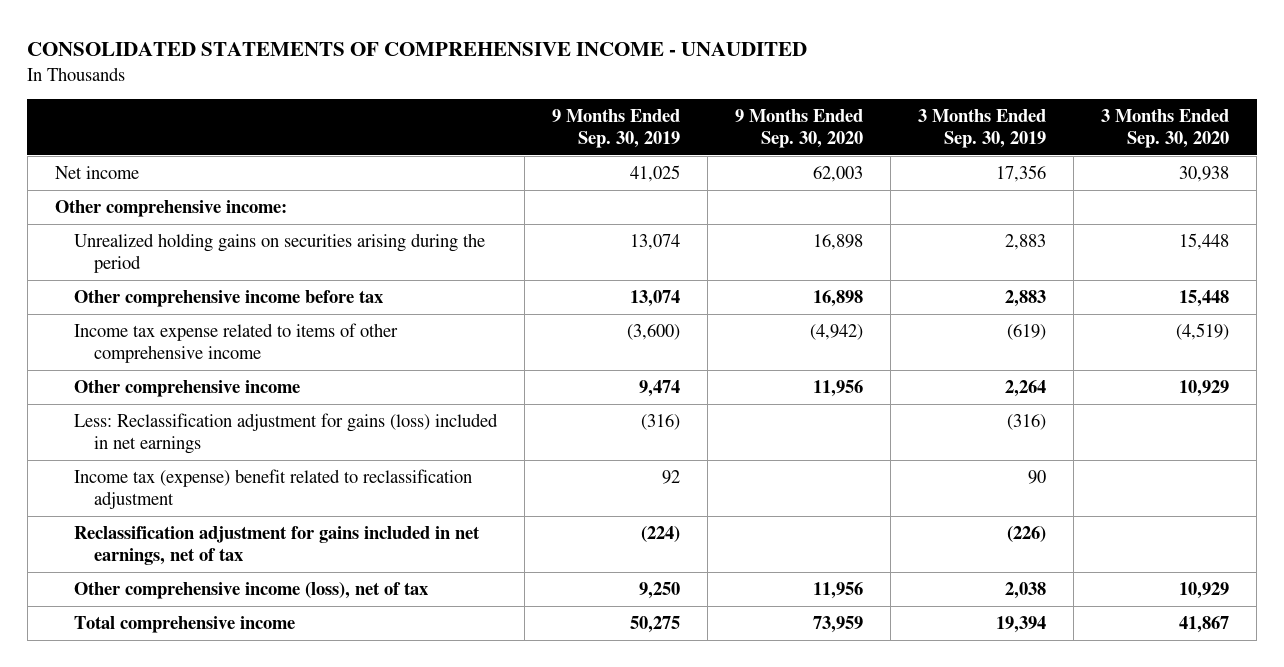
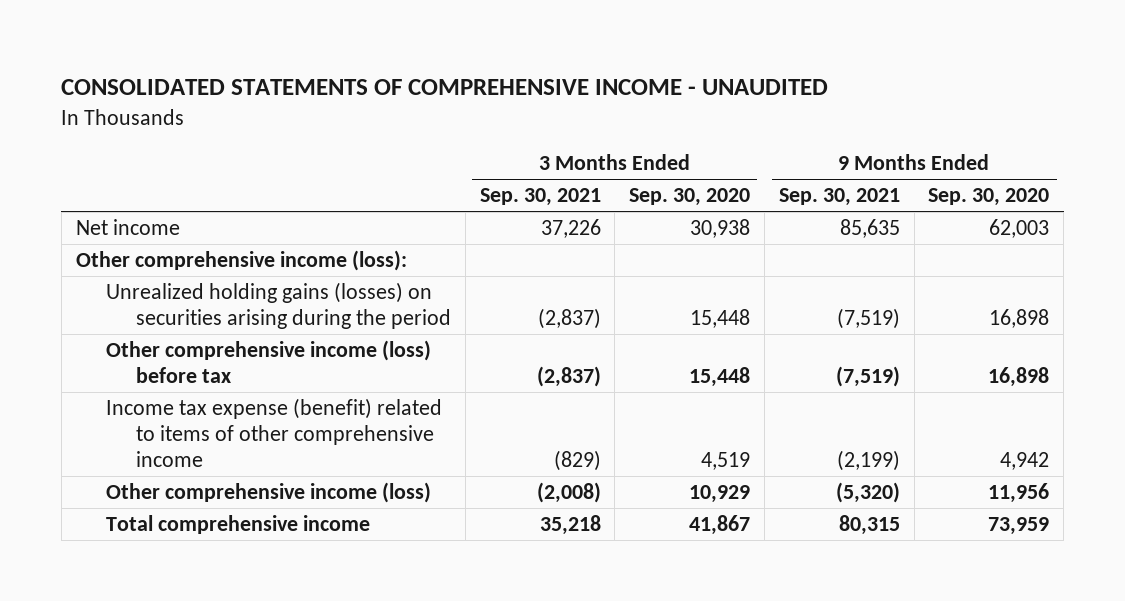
- | 9 Months Ended Sep. 30, 2019 | 9 Months Ended Sep. 30, 2020 | 3 Months Ended Sep. 30, 2019 | 3 Months Ended Sep. 30, 2020
+ | 3 Months Ended Sep. 30, 2021 | 3 Months Ended Sep. 30, 2020 | 9 Months Ended Sep. 30, 2021 | 9 Months Ended Sep. 30, 2020
- Other comprehensive income:
- Unrealized holding gains on securities arising during the period | 13,074 | 16,898 | 2,883 | 15,448
- Other comprehensive income before tax | 13,074 | 16,898 | 2,883 | 15,448
- Income tax expense related to items of other comprehensive income | (3,600) | (4,942) | (619) | (4,519)
- Other comprehensive income | 9,474 | 11,956 | 2,264 | 10,929
- Less: Reclassification adjustment for gains (loss) included in net earnings | (316) | | (316) |
- Income tax (expense) benefit related to reclassification adjustment | 92 | | 90 |
- Reclassification adjustment for gains included in net earnings, net of tax | (224) | | (226) |
- Other comprehensive income (loss), net of tax | 9,250 | 11,956 | 2,038 | 10,929
+ Other comprehensive income (loss):
+ Unrealized holding gains (losses) on securities arising during the period | (2,837) | 15,448 | (7,519) | 16,898
+ Other comprehensive income (loss) before tax | (2,837) | 15,448 | (7,519) | 16,898
+ Income tax expense (benefit) related to items of other comprehensive income | (829) | 4,519 | (2,199) | 4,942
+ Other comprehensive income (loss) | (2,008) | 10,929 | (5,320) | 11,956

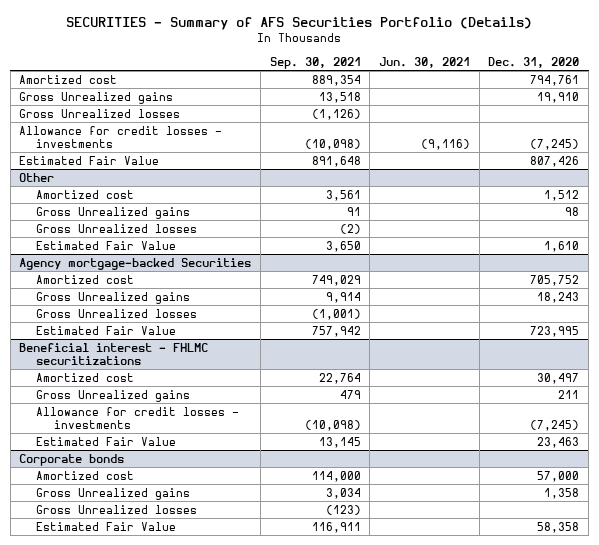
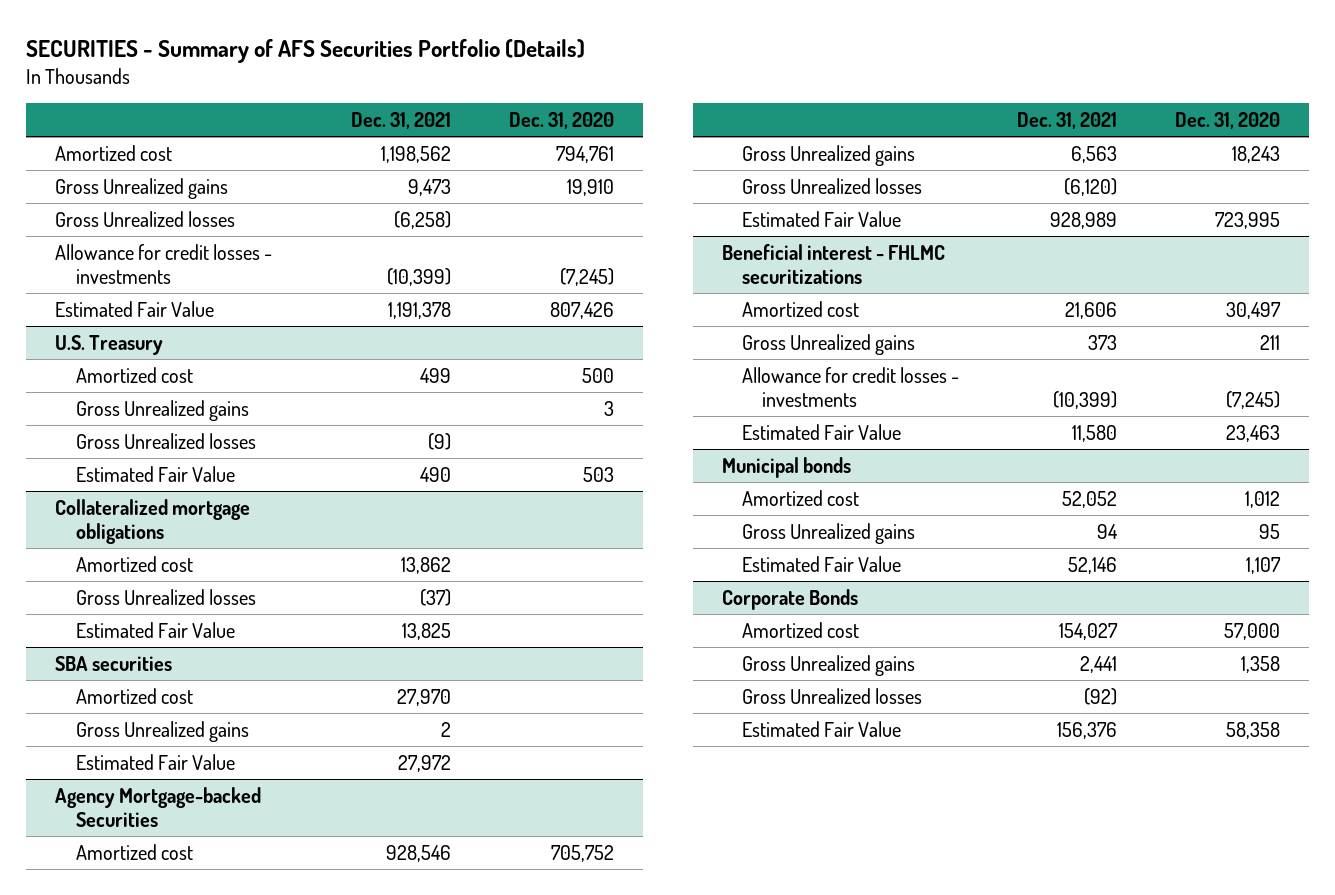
- | Sep. 30, 2021 | Jun. 30, 2021 | Dec. 31, 2020
+ | Dec. 31, 2021 | Dec. 31, 2020
- Other
- Amortized cost | 3,561 | | 1,512
- Gross Unrealized gains | 91 | | 98
+ U.S. Treasury
+ Amortized cost | 499 | 500
+ Gross Unrealized gains | | 3
- Estimated Fair Value | 3,650 | | 1,610
- Agency mortgage-backed Securities
+ Estimated Fair Value | 490 | 503
+ Collateralized mortgage obligations
+ Amortized cost | 13,862 |
+ Gross Unrealized losses | (37) |
+ Estimated Fair Value | 13,825 |
+ SBA securities
+ Amortized cost | 27,970 |
+ Gross Unrealized gains | 2 |
+ Estimated Fair Value | 27,972 |
+ Agency Mortgage-backed Securities
- Corporate bonds
+ Municipal bonds
+ Amortized cost | 52,052 | 1,012
+ Gross Unrealized gains | 94 | 95
+ Estimated Fair Value | 52,146 | 1,107
+ Corporate Bonds

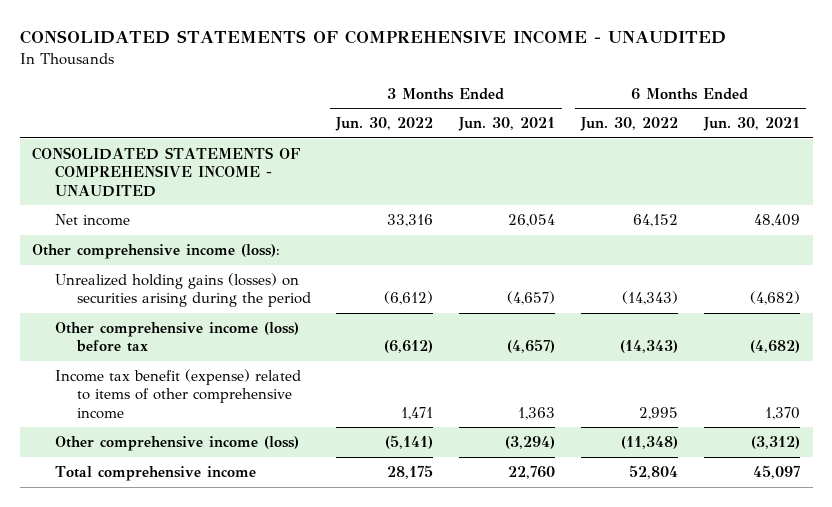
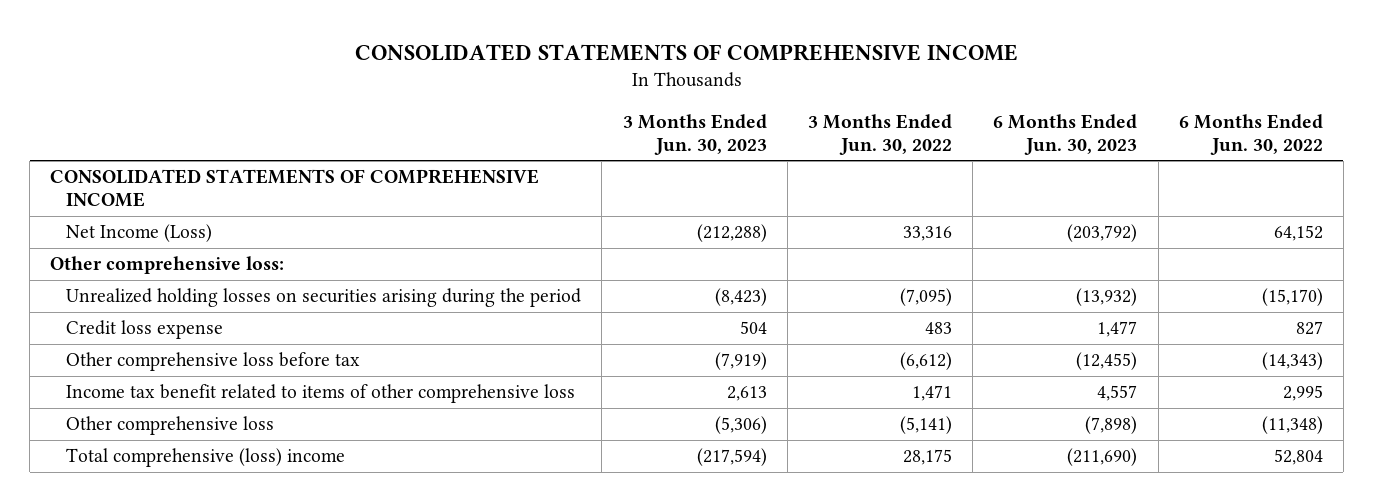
- CONSOLIDATED STATEMENTS OF COMPREHENSIVE INCOME - UNAUDITED
+ CONSOLIDATED STATEMENTS OF COMPREHENSIVE INCOME
- | 3 Months Ended Jun. 30, 2022 | 3 Months Ended Jun. 30, 2021 | 6 Months Ended Jun. 30, 2022 | 6 Months Ended Jun. 30, 2021
+ | 3 Months Ended Jun. 30, 2023 | 3 Months Ended Jun. 30, 2022 | 6 Months Ended Jun. 30, 2023 | 6 Months Ended Jun. 30, 2022
- CONSOLIDATED STATEMENTS OF COMPREHENSIVE INCOME - UNAUDITED
- Net income | 33,316 | 26,054 | 64,152 | 48,409
- Other comprehensive income (loss):
- Unrealized holding gains (losses) on securities arising during the period | (6,612) | (4,657) | (14,343) | (4,682)
- Other comprehensive income (loss) before tax | (6,612) | (4,657) | (14,343) | (4,682)
- Income tax benefit (expense) related to items of other comprehensive income | 1,471 | 1,363 | 2,995 | 1,370
- Other comprehensive income (loss) | (5,141) | (3,294) | (11,348) | (3,312)
- Total comprehensive income | 28,175 | 22,760 | 52,804 | 45,097
+ CONSOLIDATED STATEMENTS OF COMPREHENSIVE INCOME
+ Net Income (Loss) | (212,288) | 33,316 | (203,792) | 64,152
+ Other comprehensive loss:
+ Unrealized holding losses on securities arising during the period | (8,423) | (7,095) | (13,932) | (15,170)
+ Credit loss expense | 504 | 483 | 1,477 | 827
+ Other comprehensive loss before tax | (7,919) | (6,612) | (12,455) | (14,343)
+ Income tax benefit related to items of other comprehensive loss | 2,613 | 1,471 | 4,557 | 2,995
+ Other comprehensive loss | (5,306) | (5,141) | (7,898) | (11,348)
+ Total comprehensive (loss) income | (217,594) | 28,175 | (211,690) | 52,804

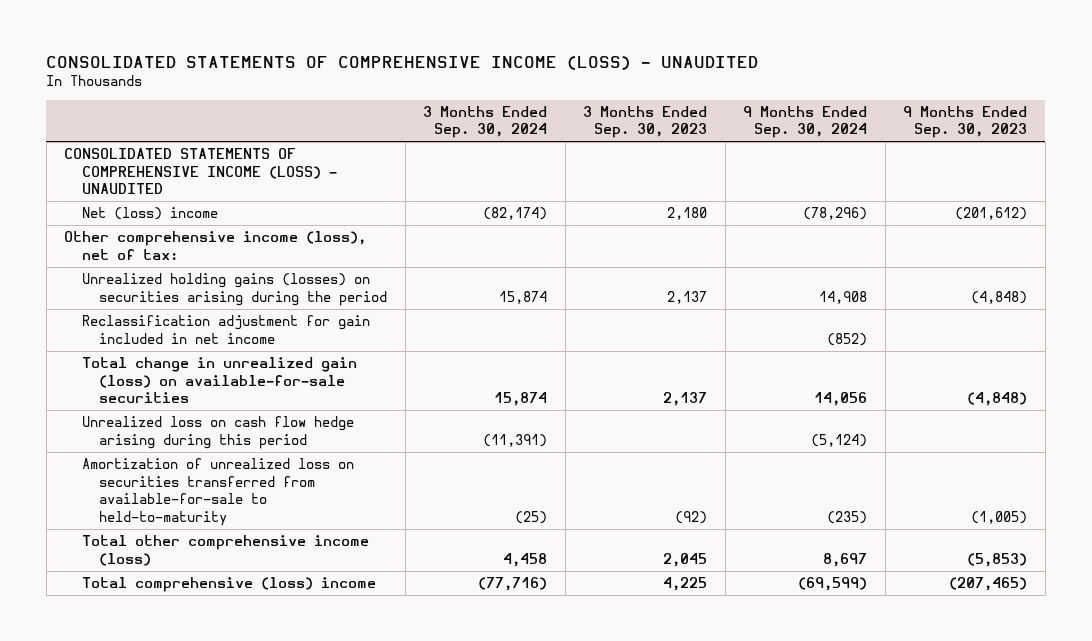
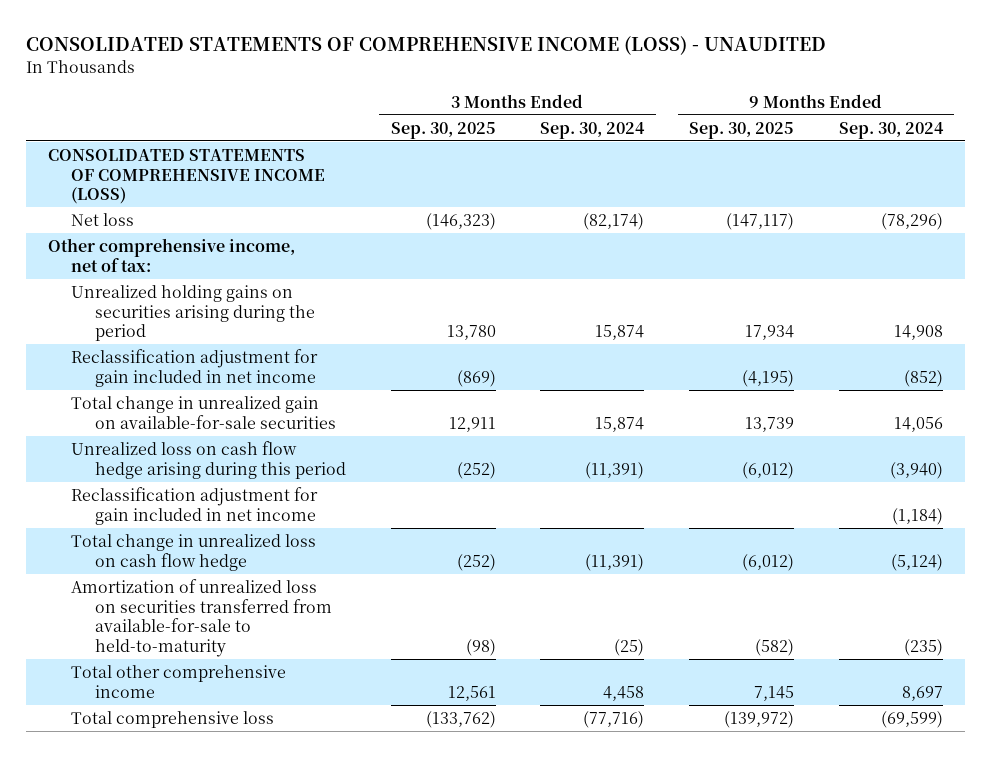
- | 3 Months Ended Sep. 30, 2024 | 3 Months Ended Sep. 30, 2023 | 9 Months Ended Sep. 30, 2024 | 9 Months Ended Sep. 30, 2023
+ | 3 Months Ended Sep. 30, 2025 | 3 Months Ended Sep. 30, 2024 | 9 Months Ended Sep. 30, 2025 | 9 Months Ended Sep. 30, 2024
- CONSOLIDATED STATEMENTS OF COMPREHENSIVE INCOME (LOSS) - UNAUDITED
- Net (loss) income | (82,174) | 2,180 | (78,296) | (201,612)
- Other comprehensive income (loss), net of tax:
- Unrealized holding gains (losses) on securities arising during the period | 15,874 | 2,137 | 14,908 | (4,848)
+ CONSOLIDATED STATEMENTS OF COMPREHENSIVE INCOME (LOSS)
+ Net loss | (146,323) | (82,174) | (147,117) | (78,296)
+ Other comprehensive income, net of tax:
+ Unrealized holding gains on securities arising during the period | 13,780 | 15,874 | 17,934 | 14,908
- Total change in unrealized gain (loss) on available-for-sale securities | 15,874 | 2,137 | 14,056 | (4,848)
- Unrealized loss on cash flow hedge arising during this period | (11,391) | | (5,124) |
+ Total change in unrealized gain on available-for-sale securities | 12,911 | 15,874 | 13,739 | 14,056
+ Unrealized loss on cash flow hedge arising during this period | (252) | (11,391) | (6,012) | (3,940)
+ Reclassification adjustment for gain included in net income | | | | (1,184)
+ Total change in unrealized loss on cash flow hedge | (252) | (11,391) | (6,012) | (5,124)
- Total other comprehensive income (loss) | 4,458 | 2,045 | 8,697 | (5,853)
- Total comprehensive (loss) income | (77,716) | 4,225 | (69,599) | (207,465)
+ Total other comprehensive income | 12,561 | 4,458 | 7,145 | 8,697
+ Total comprehensive loss | (133,762) | (77,716) | (139,972) | (69,599)

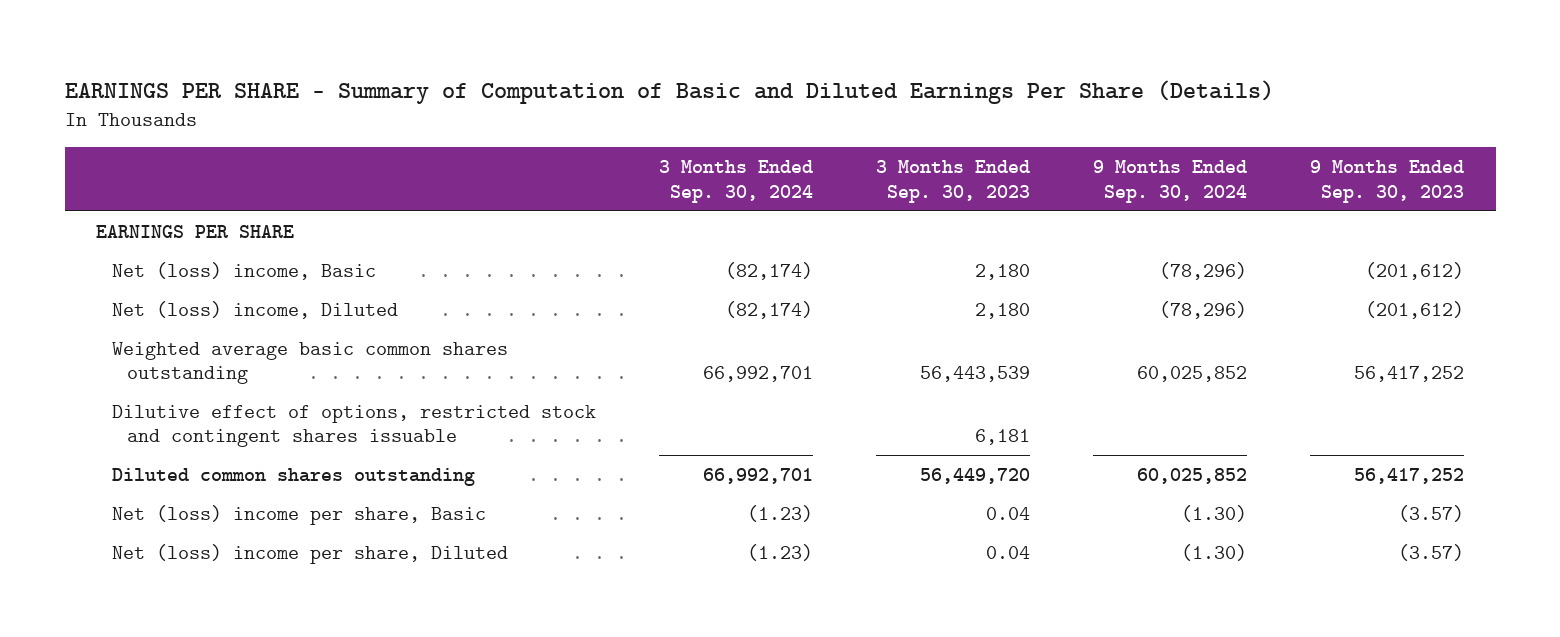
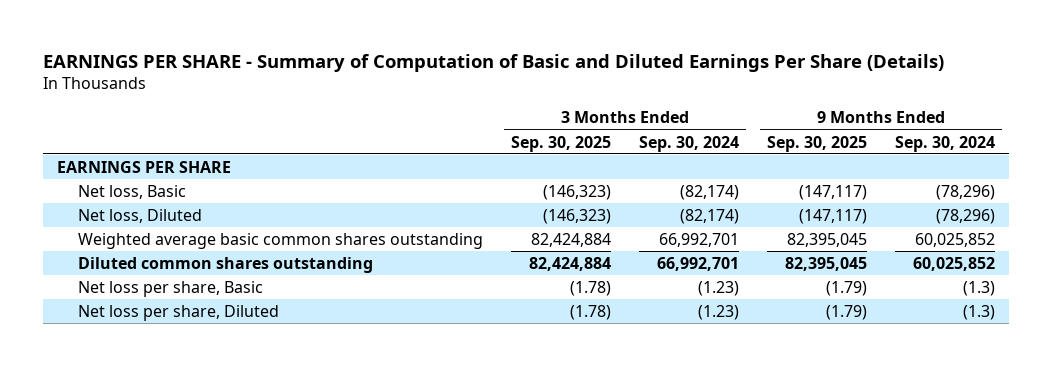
- | 3 Months Ended Sep. 30, 2024 | 3 Months Ended Sep. 30, 2023 | 9 Months Ended Sep. 30, 2024 | 9 Months Ended Sep. 30, 2023
+ | 3 Months Ended Sep. 30, 2025 | 3 Months Ended Sep. 30, 2024 | 9 Months Ended Sep. 30, 2025 | 9 Months Ended Sep. 30, 2024
- Net (loss) income, Basic | (82,174) | 2,180 | (78,296) | (201,612)
- Net (loss) income, Diluted | (82,174) | 2,180 | (78,296) | (201,612)
+ Net loss, Basic | (146,323) | (82,174) | (147,117) | (78,296)
+ Net loss, Diluted | (146,323) | (82,174) | (147,117) | (78,296)
- Dilutive effect of options, restricted stock and contingent shares issuable | | 6,181 | |
- Net (loss) income per share, Basic | (1.23) | 0.04 | (1.30) | (3.57)
- Net (loss) income per share, Diluted | (1.23) | 0.04 | (1.30) | (3.57)
+ Net loss per share, Basic | (1.78) | (1.23) | (1.79) | (1.3)
+ Net loss per share, Diluted | (1.78) | (1.23) | (1.79) | (1.3)

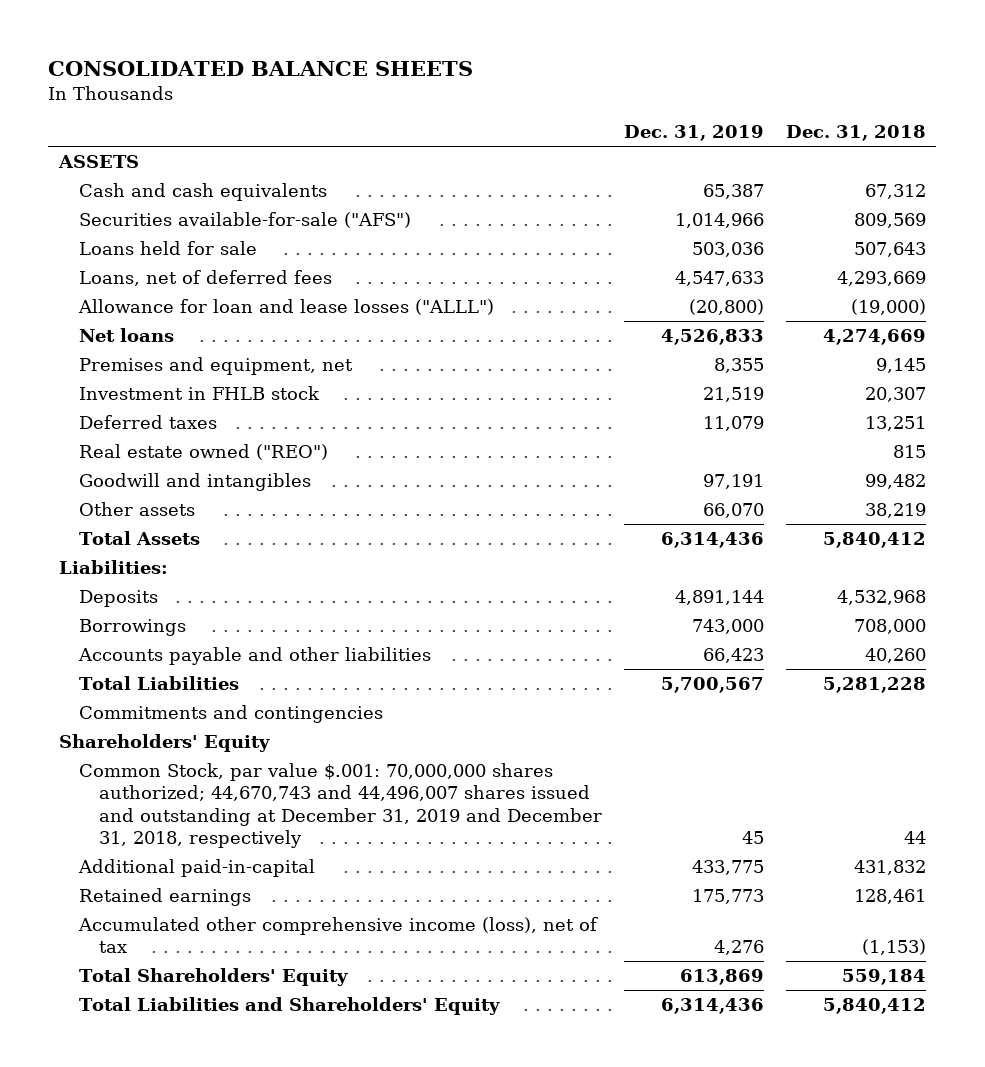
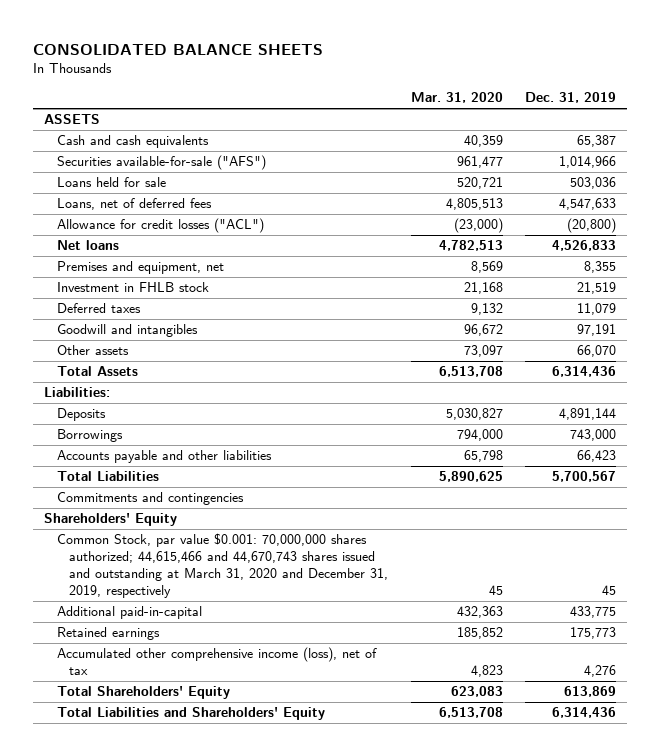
- | Dec. 31, 2019 | Dec. 31, 2018
+ | Mar. 31, 2020 | Dec. 31, 2019
- Allowance for loan and lease losses ("ALLL") | (20,800) | (19,000)
+ Allowance for credit losses ("ACL") | (23,000) | (20,800)
- Real estate owned ("REO") | | 815
- Common Stock, par value $.001: 70,000,000 shares authorized; 44,670,743 and 44,496,007 shares issued and outstanding at December 31, 2019 and December 31, 2018, respectively | 45 | 44
+ Common Stock, par value $0.001: 70,000,000 shares authorized; 44,615,466 and 44,670,743 shares issued and outstanding at March 31, 2020 and December 31, 2019, respectively | 45 | 45

